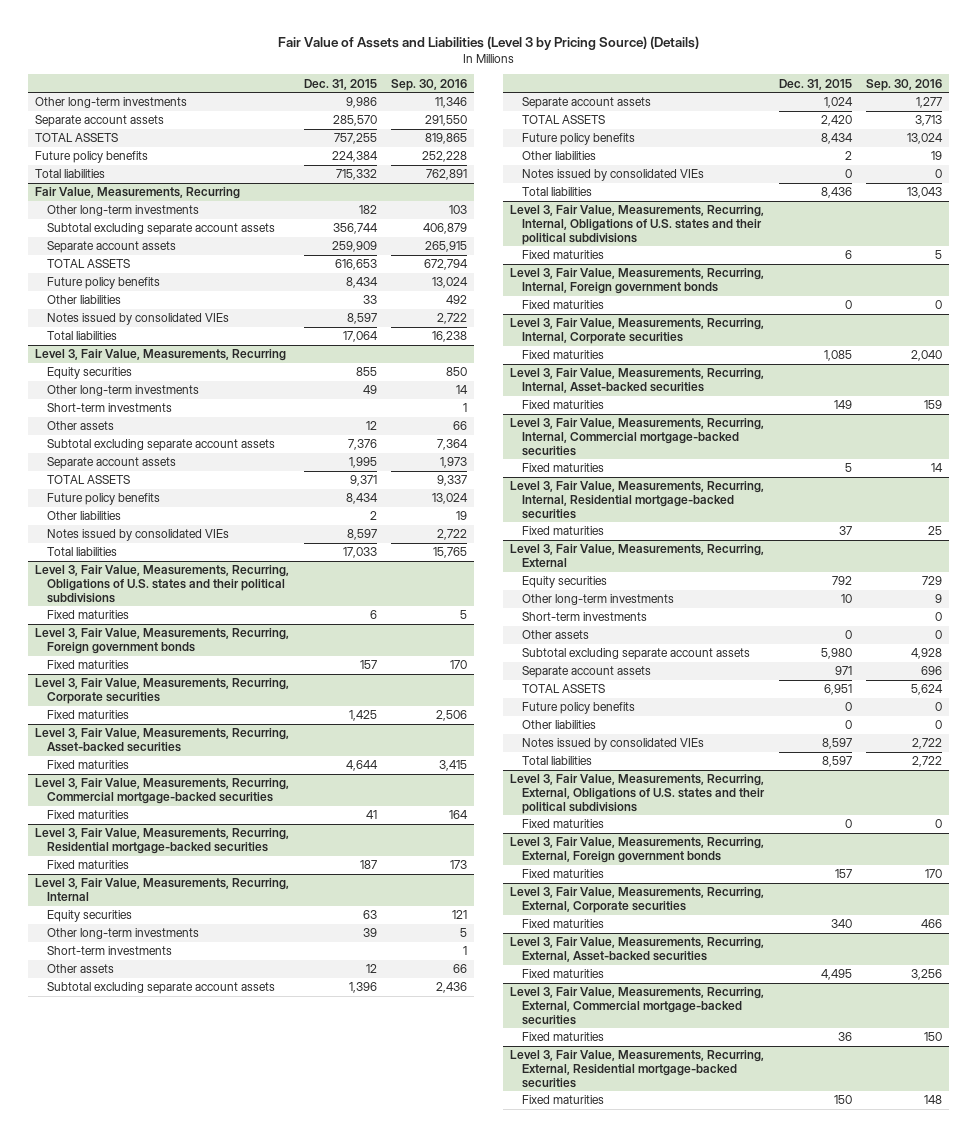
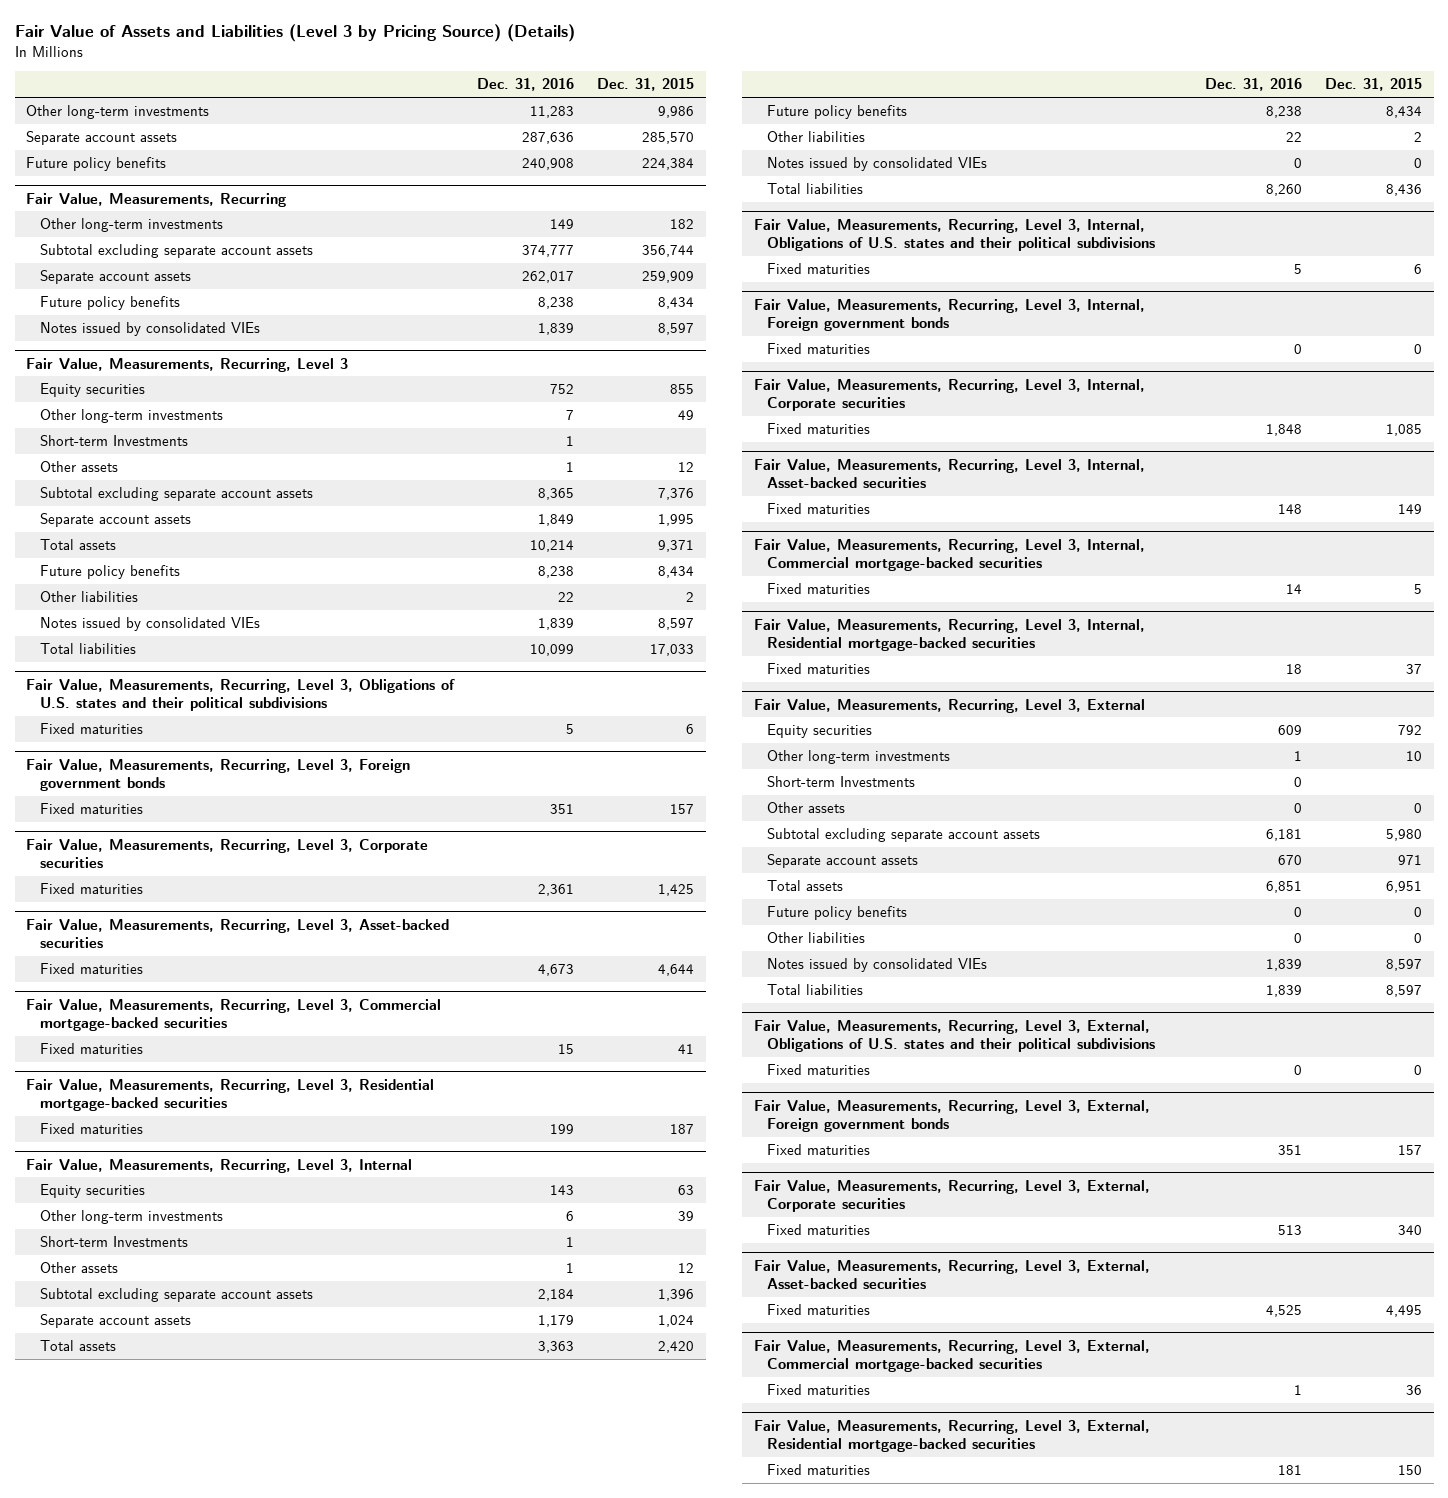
- | Dec. 31, 2015 | Sep. 30, 2016
+ | Dec. 31, 2016 | Dec. 31, 2015
- TOTAL ASSETS | 757,255 | 819,865
- Total liabilities | 715,332 | 762,891
@ Fair Value, Measurements, Recurring
- TOTAL ASSETS | 616,653 | 672,794
- Other liabilities | 33 | 492
- Total liabilities | 17,064 | 16,238
- Level 3, Fair Value, Measurements, Recurring
+ Fair Value, Measurements, Recurring, Level 3
- Short-term investments | | 1
+ Short-term Investments | 1 |
- TOTAL ASSETS | 9,371 | 9,337
+ Total assets | 10,214 | 9,371
- Level 3, Fair Value, Measurements, Recurring, Obligations of U.S. states and their political subdivisions
+ Fair Value, Measurements, Recurring, Level 3, Obligations of U.S. states and their political subdivisions
- Level 3, Fair Value, Measurements, Recurring, Foreign government bonds
+ Fair Value, Measurements, Recurring, Level 3, Foreign government bonds
- Level 3, Fair Value, Measurements, Recurring, Corporate securities
+ Fair Value, Measurements, Recurring, Level 3, Corporate securities
- Level 3, Fair Value, Measurements, Recurring, Asset-backed securities
+ Fair Value, Measurements, Recurring, Level 3, Asset-backed securities
- Level 3, Fair Value, Measurements, Recurring, Commercial mortgage-backed securities
+ Fair Value, Measurements, Recurring, Level 3, Commercial mortgage-backed securities
- Level 3, Fair Value, Measurements, Recurring, Residential mortgage-backed securities
+ Fair Value, Measurements, Recurring, Level 3, Residential mortgage-backed securities
- Level 3, Fair Value, Measurements, Recurring, Internal
+ Fair Value, Measurements, Recurring, Level 3, Internal
- Short-term investments | | 1
+ Short-term Investments | 1 |
- TOTAL ASSETS | 2,420 | 3,713
+ Total assets | 3,363 | 2,420
- Level 3, Fair Value, Measurements, Recurring, Internal, Obligations of U.S. states and their political subdivisions
+ Fair Value, Measurements, Recurring, Level 3, Internal, Obligations of U.S. states and their political subdivisions
- Level 3, Fair Value, Measurements, Recurring, Internal, Foreign government bonds
+ Fair Value, Measurements, Recurring, Level 3, Internal, Foreign government bonds
- Level 3, Fair Value, Measurements, Recurring, Internal, Corporate securities
+ Fair Value, Measurements, Recurring, Level 3, Internal, Corporate securities
- Level 3, Fair Value, Measurements, Recurring, Internal, Asset-backed securities
+ Fair Value, Measurements, Recurring, Level 3, Internal, Asset-backed securities
- Level 3, Fair Value, Measurements, Recurring, Internal, Commercial mortgage-backed securities
+ Fair Value, Measurements, Recurring, Level 3, Internal, Commercial mortgage-backed securities
- Level 3, Fair Value, Measurements, Recurring, Internal, Residential mortgage-backed securities
+ Fair Value, Measurements, Recurring, Level 3, Internal, Residential mortgage-backed securities
- Level 3, Fair Value, Measurements, Recurring, External
+ Fair Value, Measurements, Recurring, Level 3, External
- Short-term investments | | 0
+ Short-term Investments | 0 |
- TOTAL ASSETS | 6,951 | 5,624
+ Total assets | 6,851 | 6,951
- Level 3, Fair Value, Measurements, Recurring, External, Obligations of U.S. states and their political subdivisions
+ Fair Value, Measurements, Recurring, Level 3, External, Obligations of U.S. states and their political subdivisions
- Level 3, Fair Value, Measurements, Recurring, External, Foreign government bonds
+ Fair Value, Measurements, Recurring, Level 3, External, Foreign government bonds
- Level 3, Fair Value, Measurements, Recurring, External, Corporate securities
+ Fair Value, Measurements, Recurring, Level 3, External, Corporate securities
- Level 3, Fair Value, Measurements, Recurring, External, Asset-backed securities
+ Fair Value, Measurements, Recurring, Level 3, External, Asset-backed securities
- Level 3, Fair Value, Measurements, Recurring, External, Commercial mortgage-backed securities
+ Fair Value, Measurements, Recurring, Level 3, External, Commercial mortgage-backed securities
- Level 3, Fair Value, Measurements, Recurring, External, Residential mortgage-backed securities
+ Fair Value, Measurements, Recurring, Level 3, External, Residential mortgage-backed securities

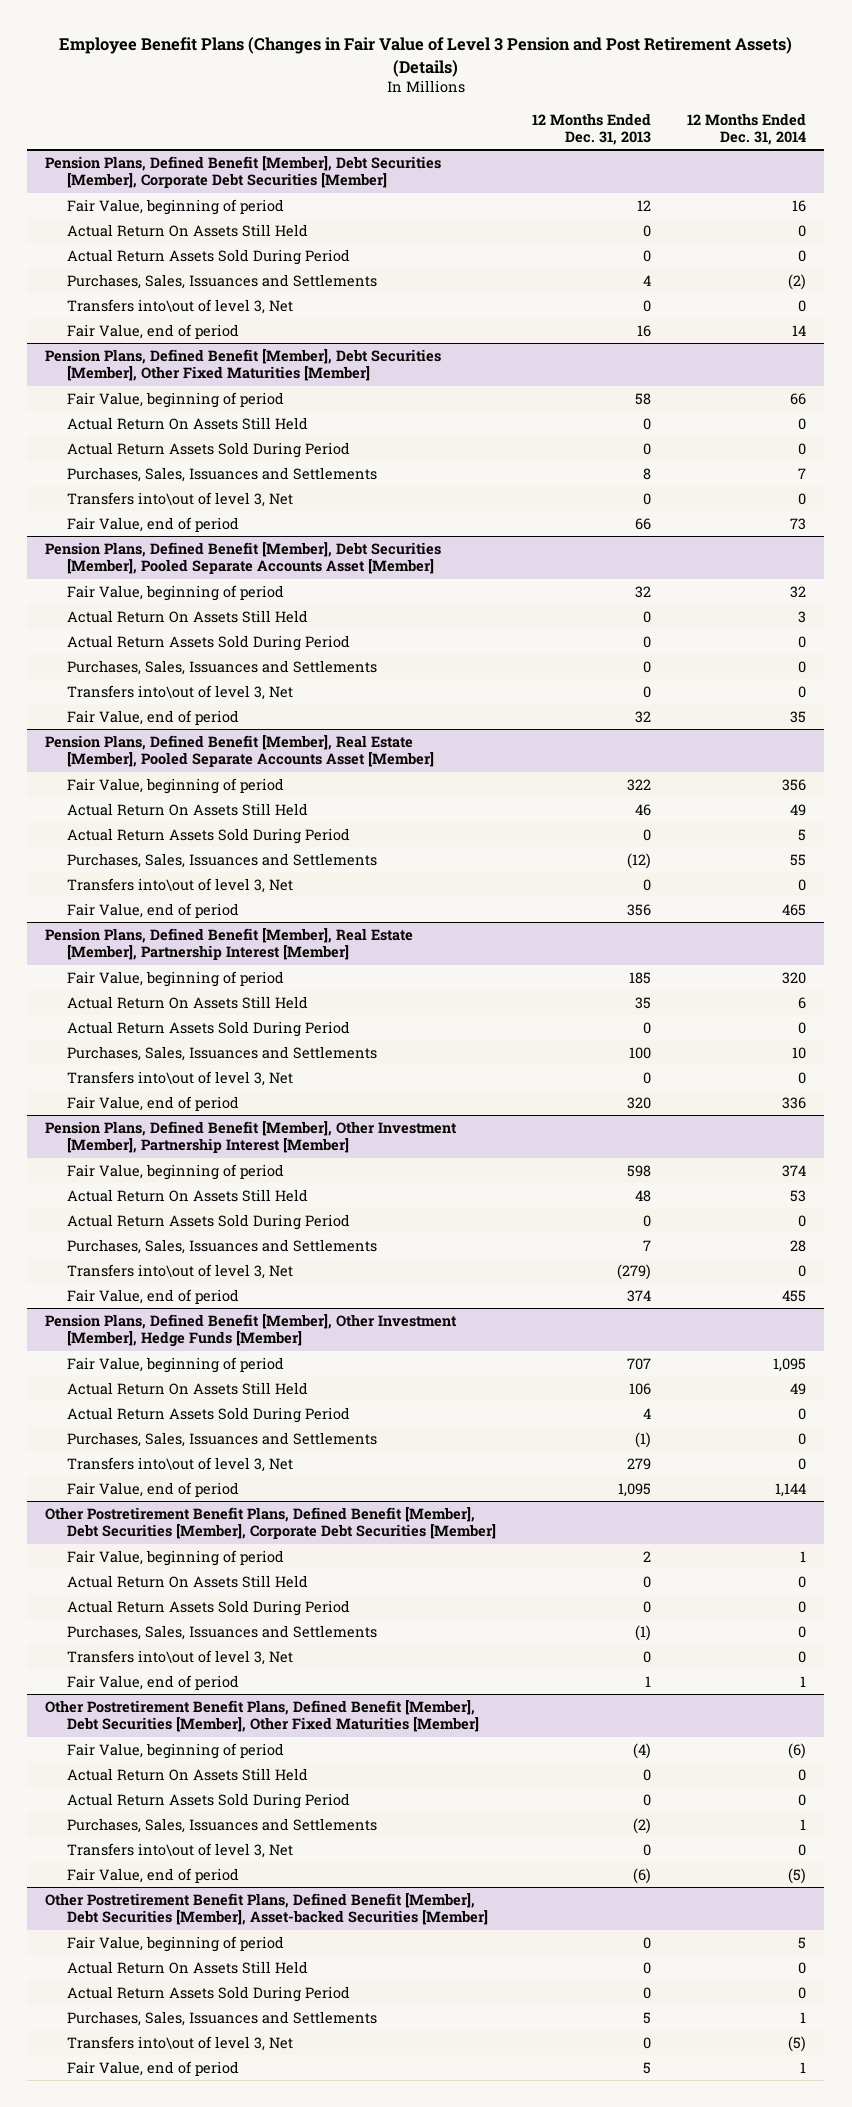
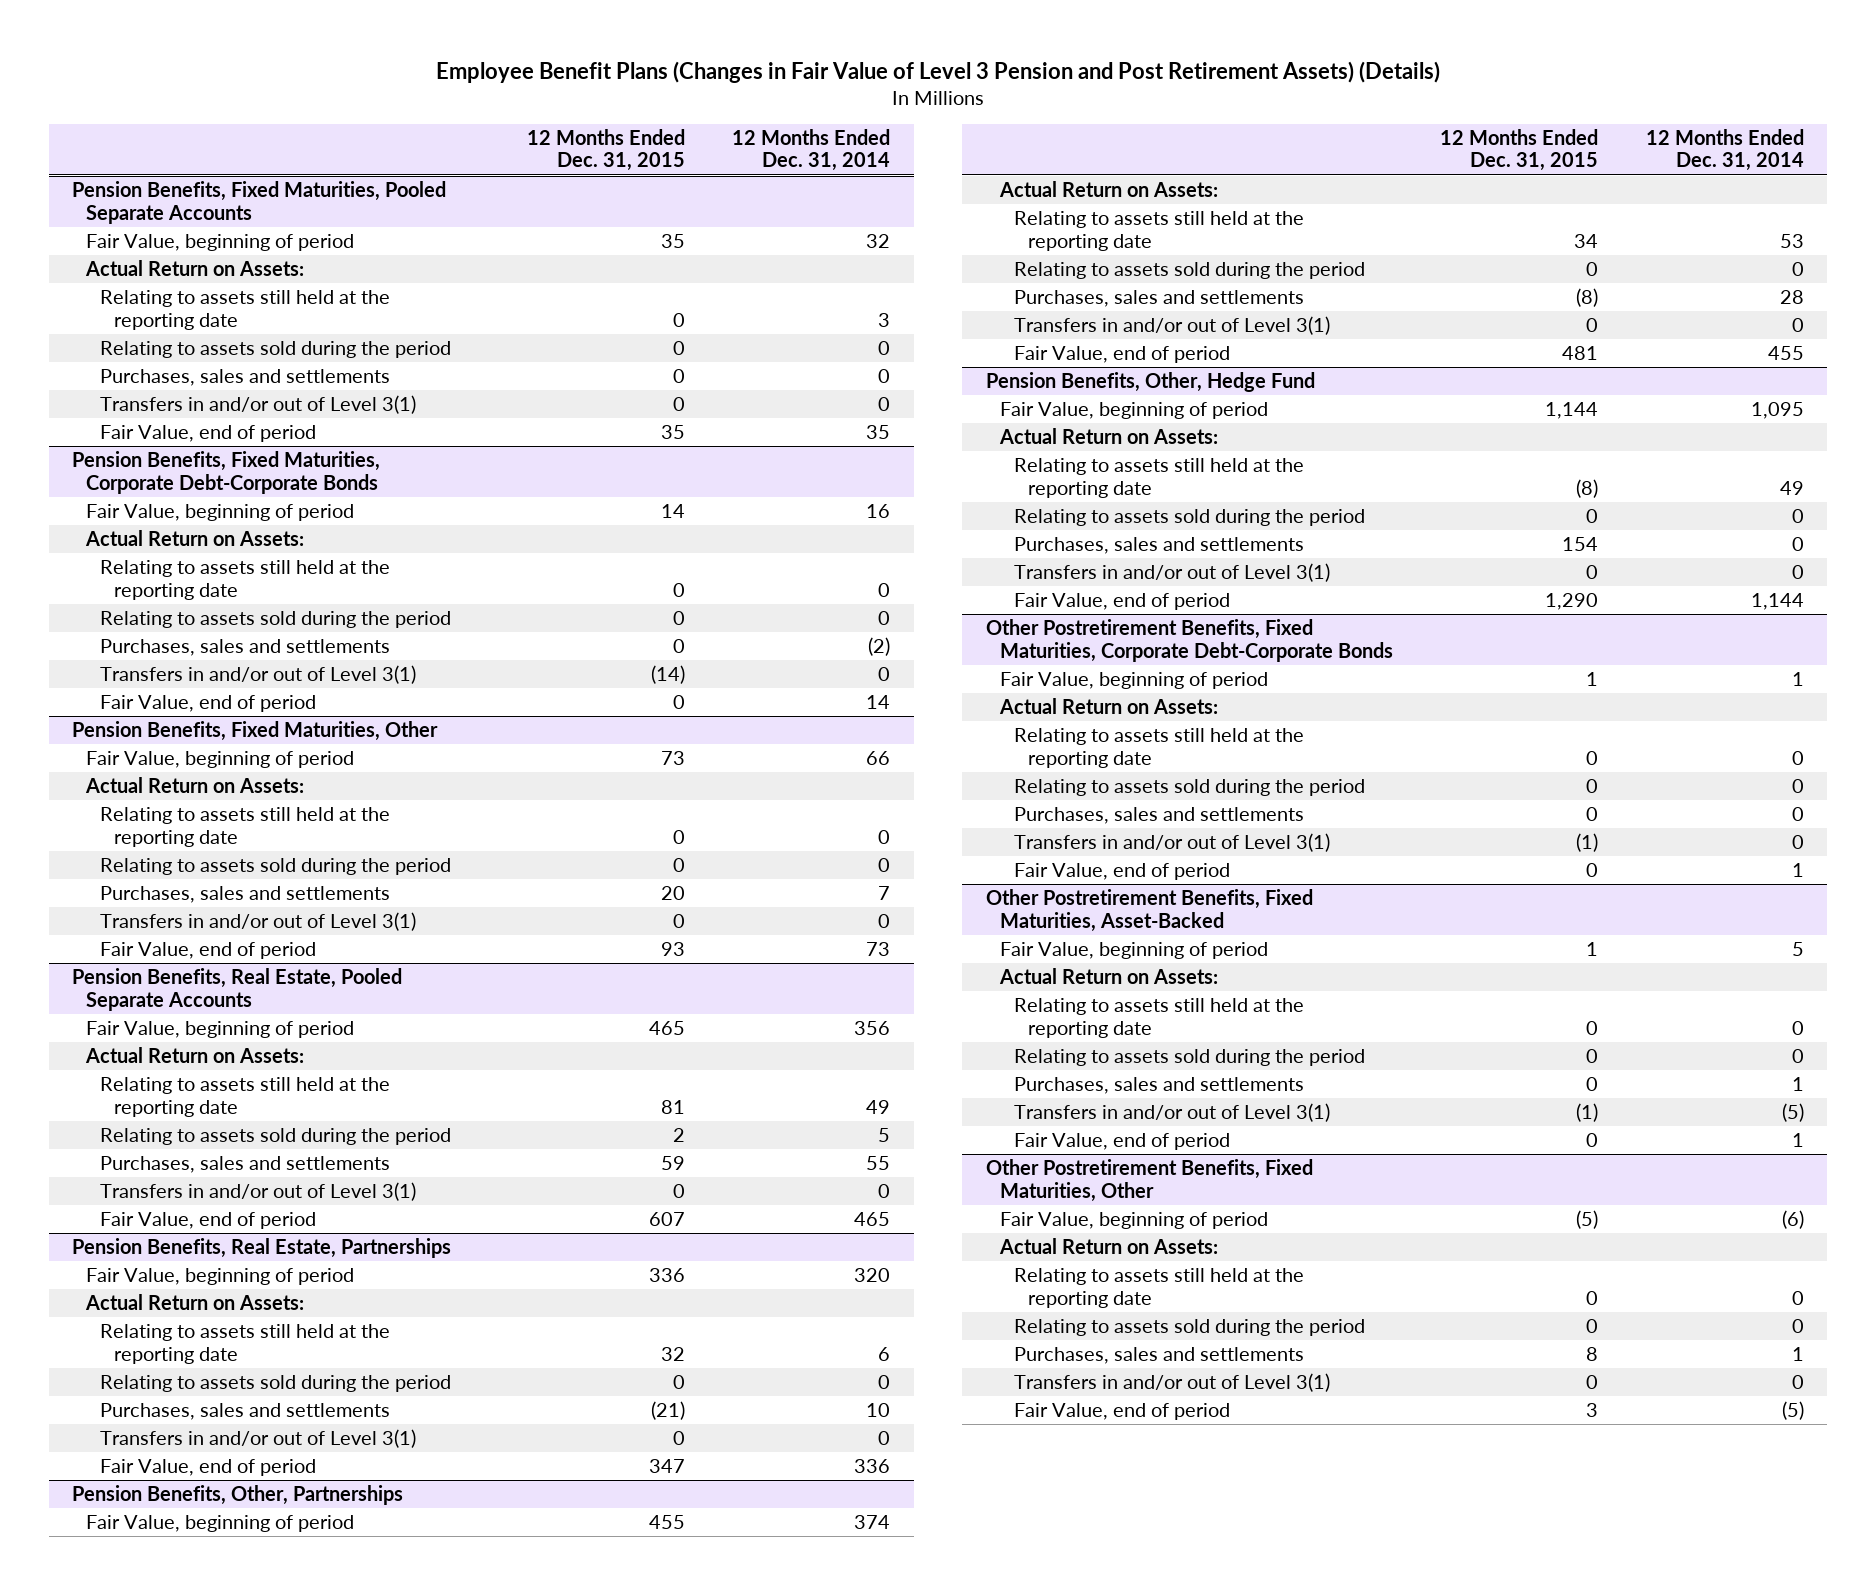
- | 12 Months Ended Dec. 31, 2013 | 12 Months Ended Dec. 31, 2014
+ | 12 Months Ended Dec. 31, 2015 | 12 Months Ended Dec. 31, 2014
- Pension Plans, Defined Benefit [Member], Debt Securities [Member], Corporate Debt Securities [Member]
+ Pension Benefits, Fixed Maturities, Pooled Separate Accounts
+ Fair Value, beginning of period | 35 | 32
+ Actual Return on Assets:
+ Relating to assets still held at the reporting date | 0 | 3
+ Relating to assets sold during the period | 0 | 0
+ Purchases, sales and settlements | 0 | 0
+ Transfers in and/or out of Level 3(1) | 0 | 0
+ Fair Value, end of period | 35 | 35
+ Pension Benefits, Fixed Maturities, Corporate Debt-Corporate Bonds
- Actual Return On Assets Still Held | 0 | 0
- Actual Return Assets Sold During Period | 0 | 0
- Purchases, Sales, Issuances and Settlements | 4 | (2)
- Transfers into\out of level 3, Net | 0 | 0
+ Actual Return on Assets:
+ Relating to assets still held at the reporting date | 0 | 0
+ Relating to assets sold during the period | 0 | 0
+ Purchases, sales and settlements | 0 | (2)
+ Transfers in and/or out of Level 3(1) | (14) | 0
- Pension Plans, Defined Benefit [Member], Debt Securities [Member], Other Fixed Maturities [Member]
+ Pension Benefits, Fixed Maturities, Other
- Actual Return On Assets Still Held | 0 | 0
- Actual Return Assets Sold During Period | 0 | 0
- Purchases, Sales, Issuances and Settlements | 8 | 7
- Transfers into\out of level 3, Net | 0 | 0
+ Actual Return on Assets:
+ Relating to assets still held at the reporting date | 0 | 0
+ Relating to assets sold during the period | 0 | 0
+ Purchases, sales and settlements | 20 | 7
+ Transfers in and/or out of Level 3(1) | 0 | 0
- Pension Plans, Defined Benefit [Member], Debt Securities [Member], Pooled Separate Accounts Asset [Member]
- Fair Value, beginning of period | 32 | 32
- Actual Return On Assets Still Held | 0 | 3
- Actual Return Assets Sold During Period | 0 | 0
- Purchases, Sales, Issuances and Settlements | 0 | 0
- Transfers into\out of level 3, Net | 0 | 0
- Fair Value, end of period | 32 | 35
- Pension Plans, Defined Benefit [Member], Real Estate [Member], Pooled Separate Accounts Asset [Member]
+ Pension Benefits, Real Estate, Pooled Separate Accounts
- Actual Return On Assets Still Held | 46 | 49
- Actual Return Assets Sold During Period | 0 | 5
- Purchases, Sales, Issuances and Settlements | (12) | 55
- Transfers into\out of level 3, Net | 0 | 0
+ Actual Return on Assets:
+ Relating to assets still held at the reporting date | 81 | 49
+ Relating to assets sold during the period | 2 | 5
+ Purchases, sales and settlements | 59 | 55
+ Transfers in and/or out of Level 3(1) | 0 | 0
- Pension Plans, Defined Benefit [Member], Real Estate [Member], Partnership Interest [Member]
+ Pension Benefits, Real Estate, Partnerships
- Actual Return On Assets Still Held | 35 | 6
- Actual Return Assets Sold During Period | 0 | 0
- Purchases, Sales, Issuances and Settlements | 100 | 10
- Transfers into\out of level 3, Net | 0 | 0
+ Actual Return on Assets:
+ Relating to assets still held at the reporting date | 32 | 6
+ Relating to assets sold during the period | 0 | 0
+ Purchases, sales and settlements | (21) | 10
+ Transfers in and/or out of Level 3(1) | 0 | 0
- Pension Plans, Defined Benefit [Member], Other Investment [Member], Partnership Interest [Member]
+ Pension Benefits, Other, Partnerships
- Actual Return On Assets Still Held | 48 | 53
- Actual Return Assets Sold During Period | 0 | 0
- Purchases, Sales, Issuances and Settlements | 7 | 28
- Transfers into\out of level 3, Net | (279) | 0
+ Actual Return on Assets:
+ Relating to assets still held at the reporting date | 34 | 53
+ Relating to assets sold during the period | 0 | 0
+ Purchases, sales and settlements | (8) | 28
+ Transfers in and/or out of Level 3(1) | 0 | 0
- Pension Plans, Defined Benefit [Member], Other Investment [Member], Hedge Funds [Member]
+ Pension Benefits, Other, Hedge Fund
- Actual Return On Assets Still Held | 106 | 49
- Actual Return Assets Sold During Period | 4 | 0
- Purchases, Sales, Issuances and Settlements | (1) | 0
- Transfers into\out of level 3, Net | 279 | 0
+ Actual Return on Assets:
+ Relating to assets still held at the reporting date | (8) | 49
+ Relating to assets sold during the period | 0 | 0
+ Purchases, sales and settlements | 154 | 0
+ Transfers in and/or out of Level 3(1) | 0 | 0
- Other Postretirement Benefit Plans, Defined Benefit [Member], Debt Securities [Member], Corporate Debt Securities [Member]
+ Other Postretirement Benefits, Fixed Maturities, Corporate Debt-Corporate Bonds
- Actual Return On Assets Still Held | 0 | 0
- Actual Return Assets Sold During Period | 0 | 0
- Purchases, Sales, Issuances and Settlements | (1) | 0
- Transfers into\out of level 3, Net | 0 | 0
+ Actual Return on Assets:
+ Relating to assets still held at the reporting date | 0 | 0
+ Relating to assets sold during the period | 0 | 0
+ Purchases, sales and settlements | 0 | 0
+ Transfers in and/or out of Level 3(1) | (1) | 0
- Other Postretirement Benefit Plans, Defined Benefit [Member], Debt Securities [Member], Other Fixed Maturities [Member]
- Fair Value, beginning of period | (4) | (6)
- Actual Return On Assets Still Held | 0 | 0
- Actual Return Assets Sold During Period | 0 | 0
- Purchases, Sales, Issuances and Settlements | (2) | 1
- Transfers into\out of level 3, Net | 0 | 0
- Fair Value, end of period | (6) | (5)
- Other Postretirement Benefit Plans, Defined Benefit [Member], Debt Securities [Member], Asset-backed Securities [Member]
+ Other Postretirement Benefits, Fixed Maturities, Asset-Backed
- Actual Return On Assets Still Held | 0 | 0
- Actual Return Assets Sold During Period | 0 | 0
- Purchases, Sales, Issuances and Settlements | 5 | 1
- Transfers into\out of level 3, Net | 0 | (5)
+ Actual Return on Assets:
+ Relating to assets still held at the reporting date | 0 | 0
+ Relating to assets sold during the period | 0 | 0
+ Purchases, sales and settlements | 0 | 1
+ Transfers in and/or out of Level 3(1) | (1) | (5)
+ Other Postretirement Benefits, Fixed Maturities, Other
+ Fair Value, beginning of period | (5) | (6)
+ Actual Return on Assets:
+ Relating to assets still held at the reporting date | 0 | 0
+ Relating to assets sold during the period | 0 | 0
+ Purchases, sales and settlements | 8 | 1
+ Transfers in and/or out of Level 3(1) | 0 | 0
+ Fair Value, end of period | 3 | (5)

